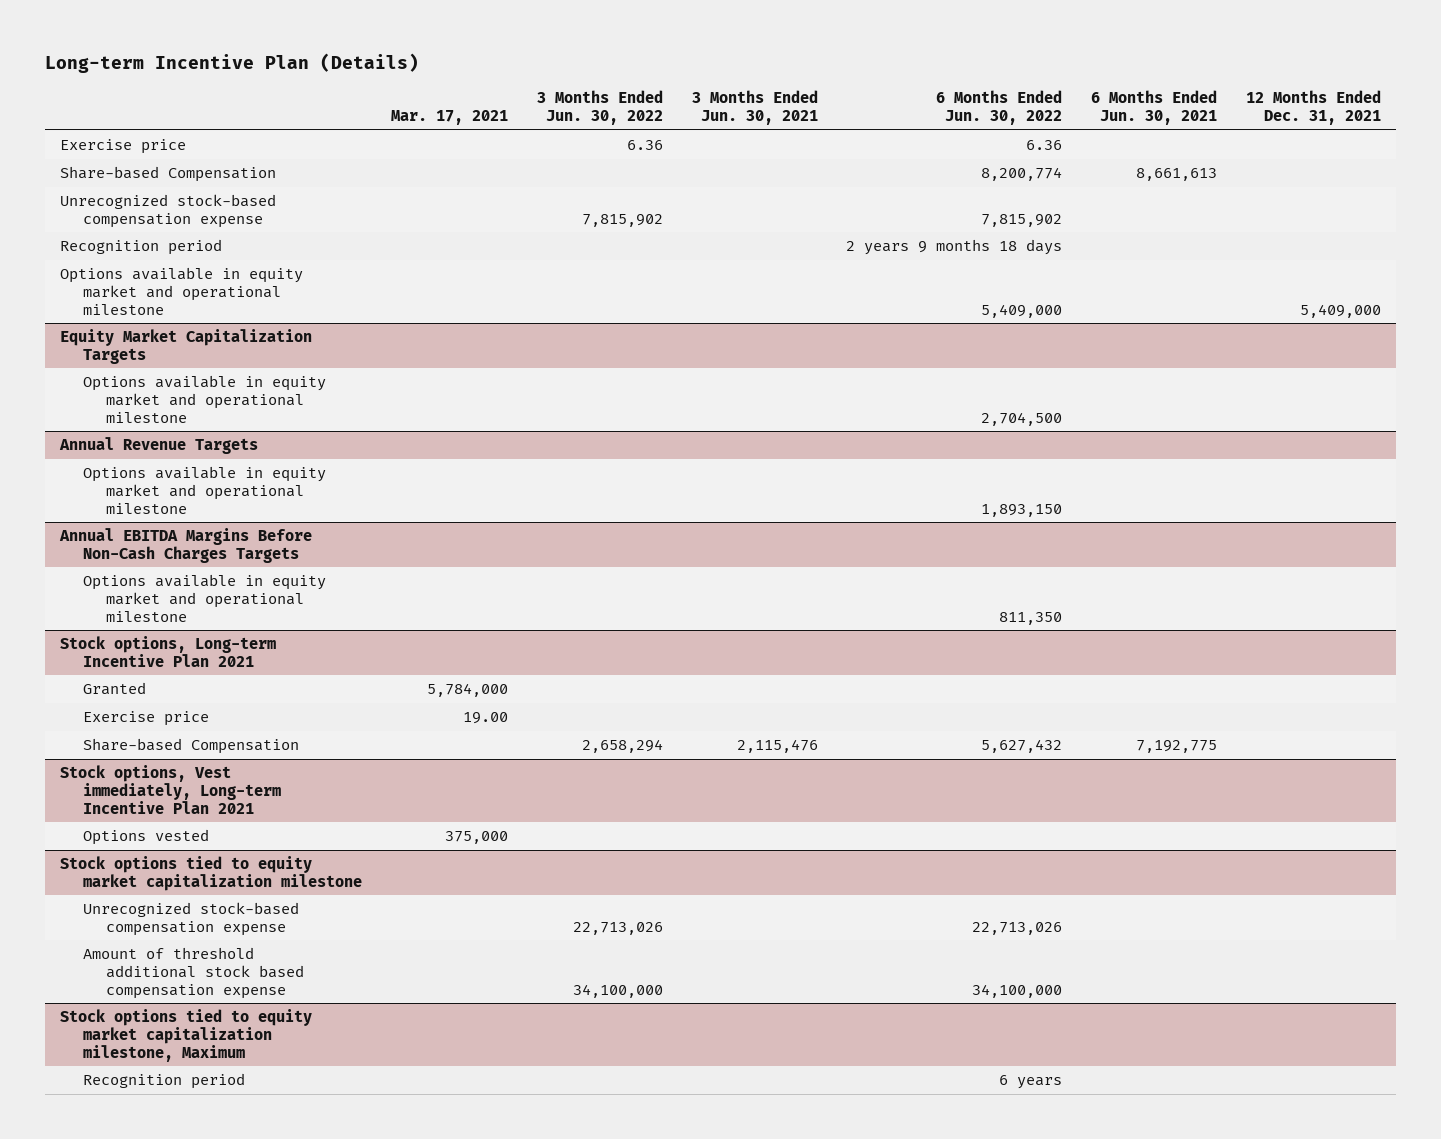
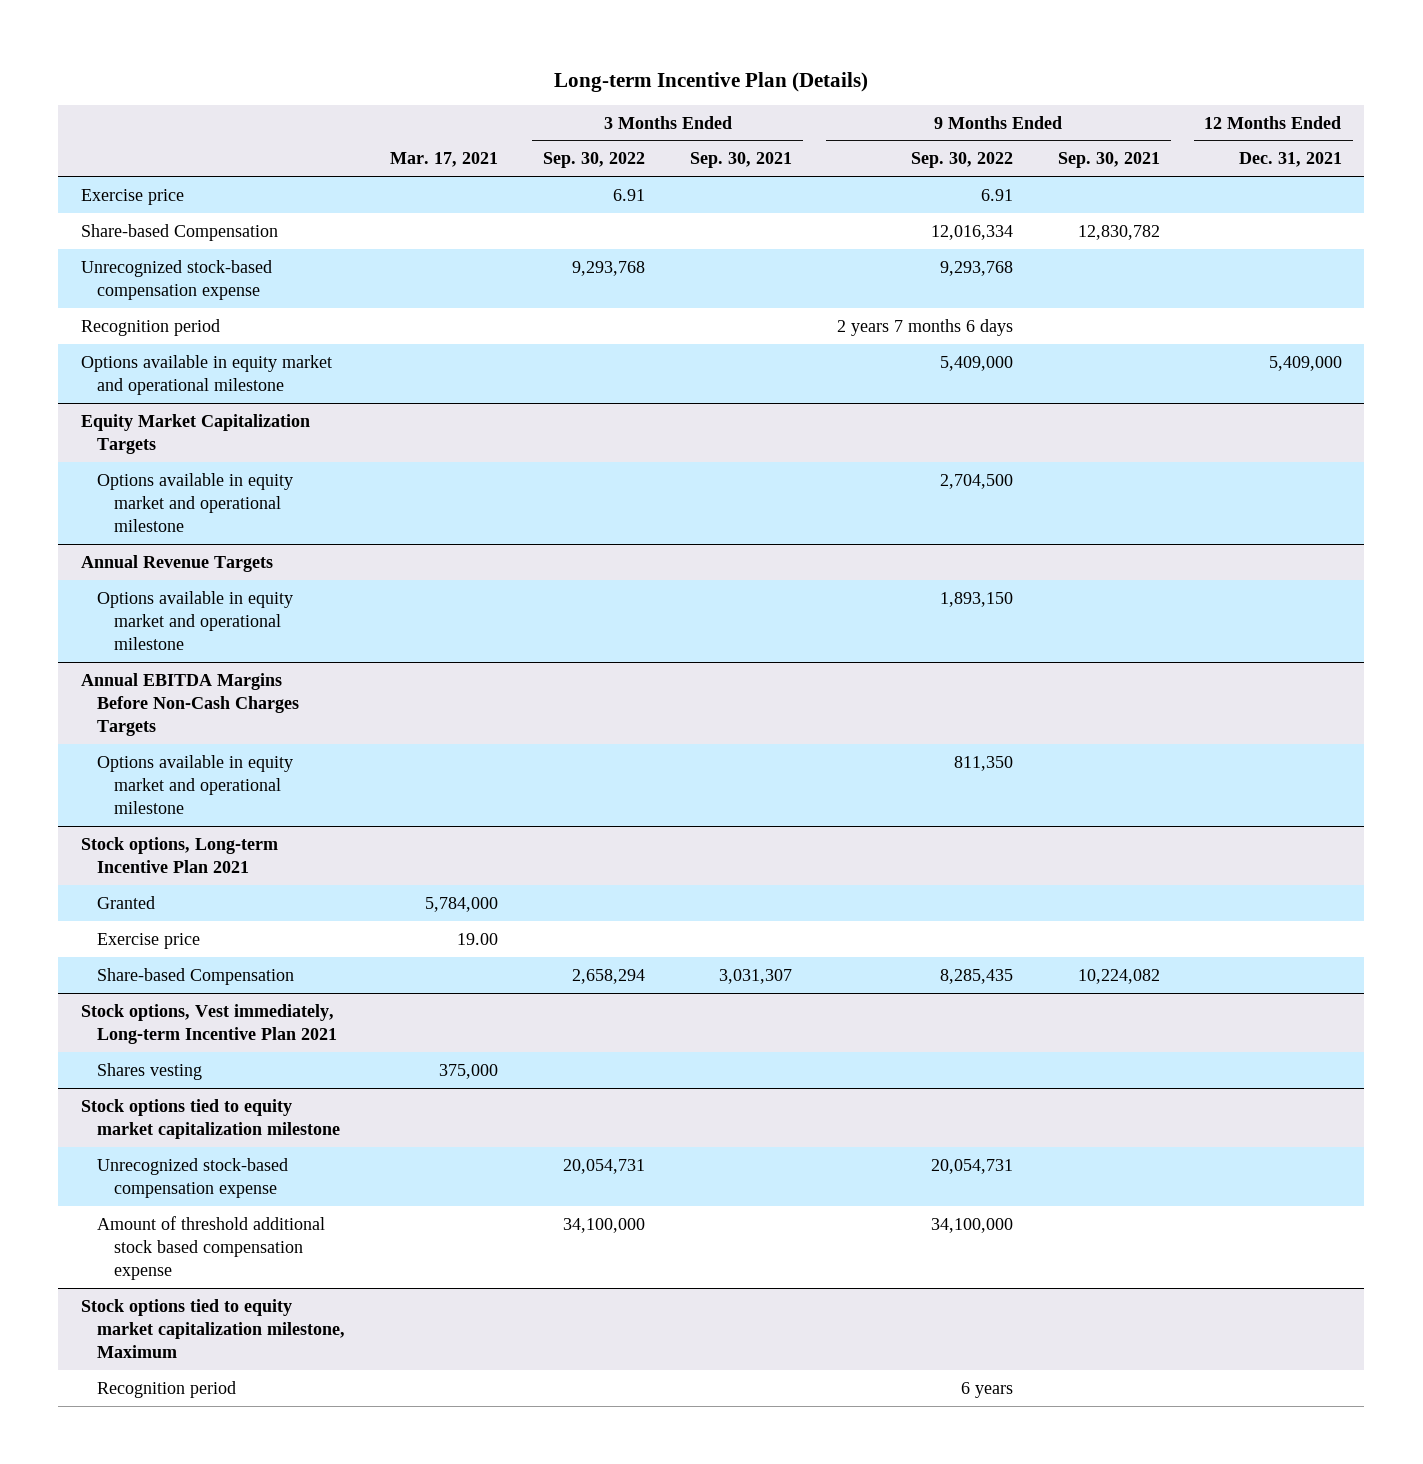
- | Mar. 17, 2021 | 3 Months Ended Jun. 30, 2022 | 3 Months Ended Jun. 30, 2021 | 6 Months Ended Jun. 30, 2022 | 6 Months Ended Jun. 30, 2021 | 12 Months Ended Dec. 31, 2021
+ | Mar. 17, 2021 | 3 Months Ended Sep. 30, 2022 | 3 Months Ended Sep. 30, 2021 | 9 Months Ended Sep. 30, 2022 | 9 Months Ended Sep. 30, 2021 | 12 Months Ended Dec. 31, 2021
@ Stock options, Vest immediately, Long-term Incentive Plan 2021
- Options vested | 375,000 | | | | |
+ Shares vesting | 375,000 | | | | |

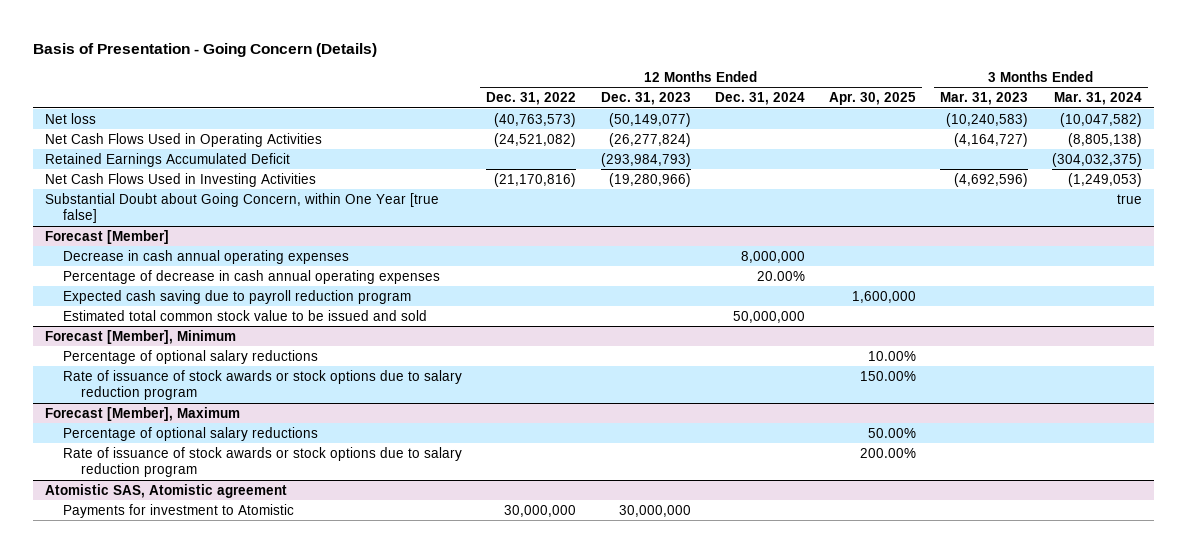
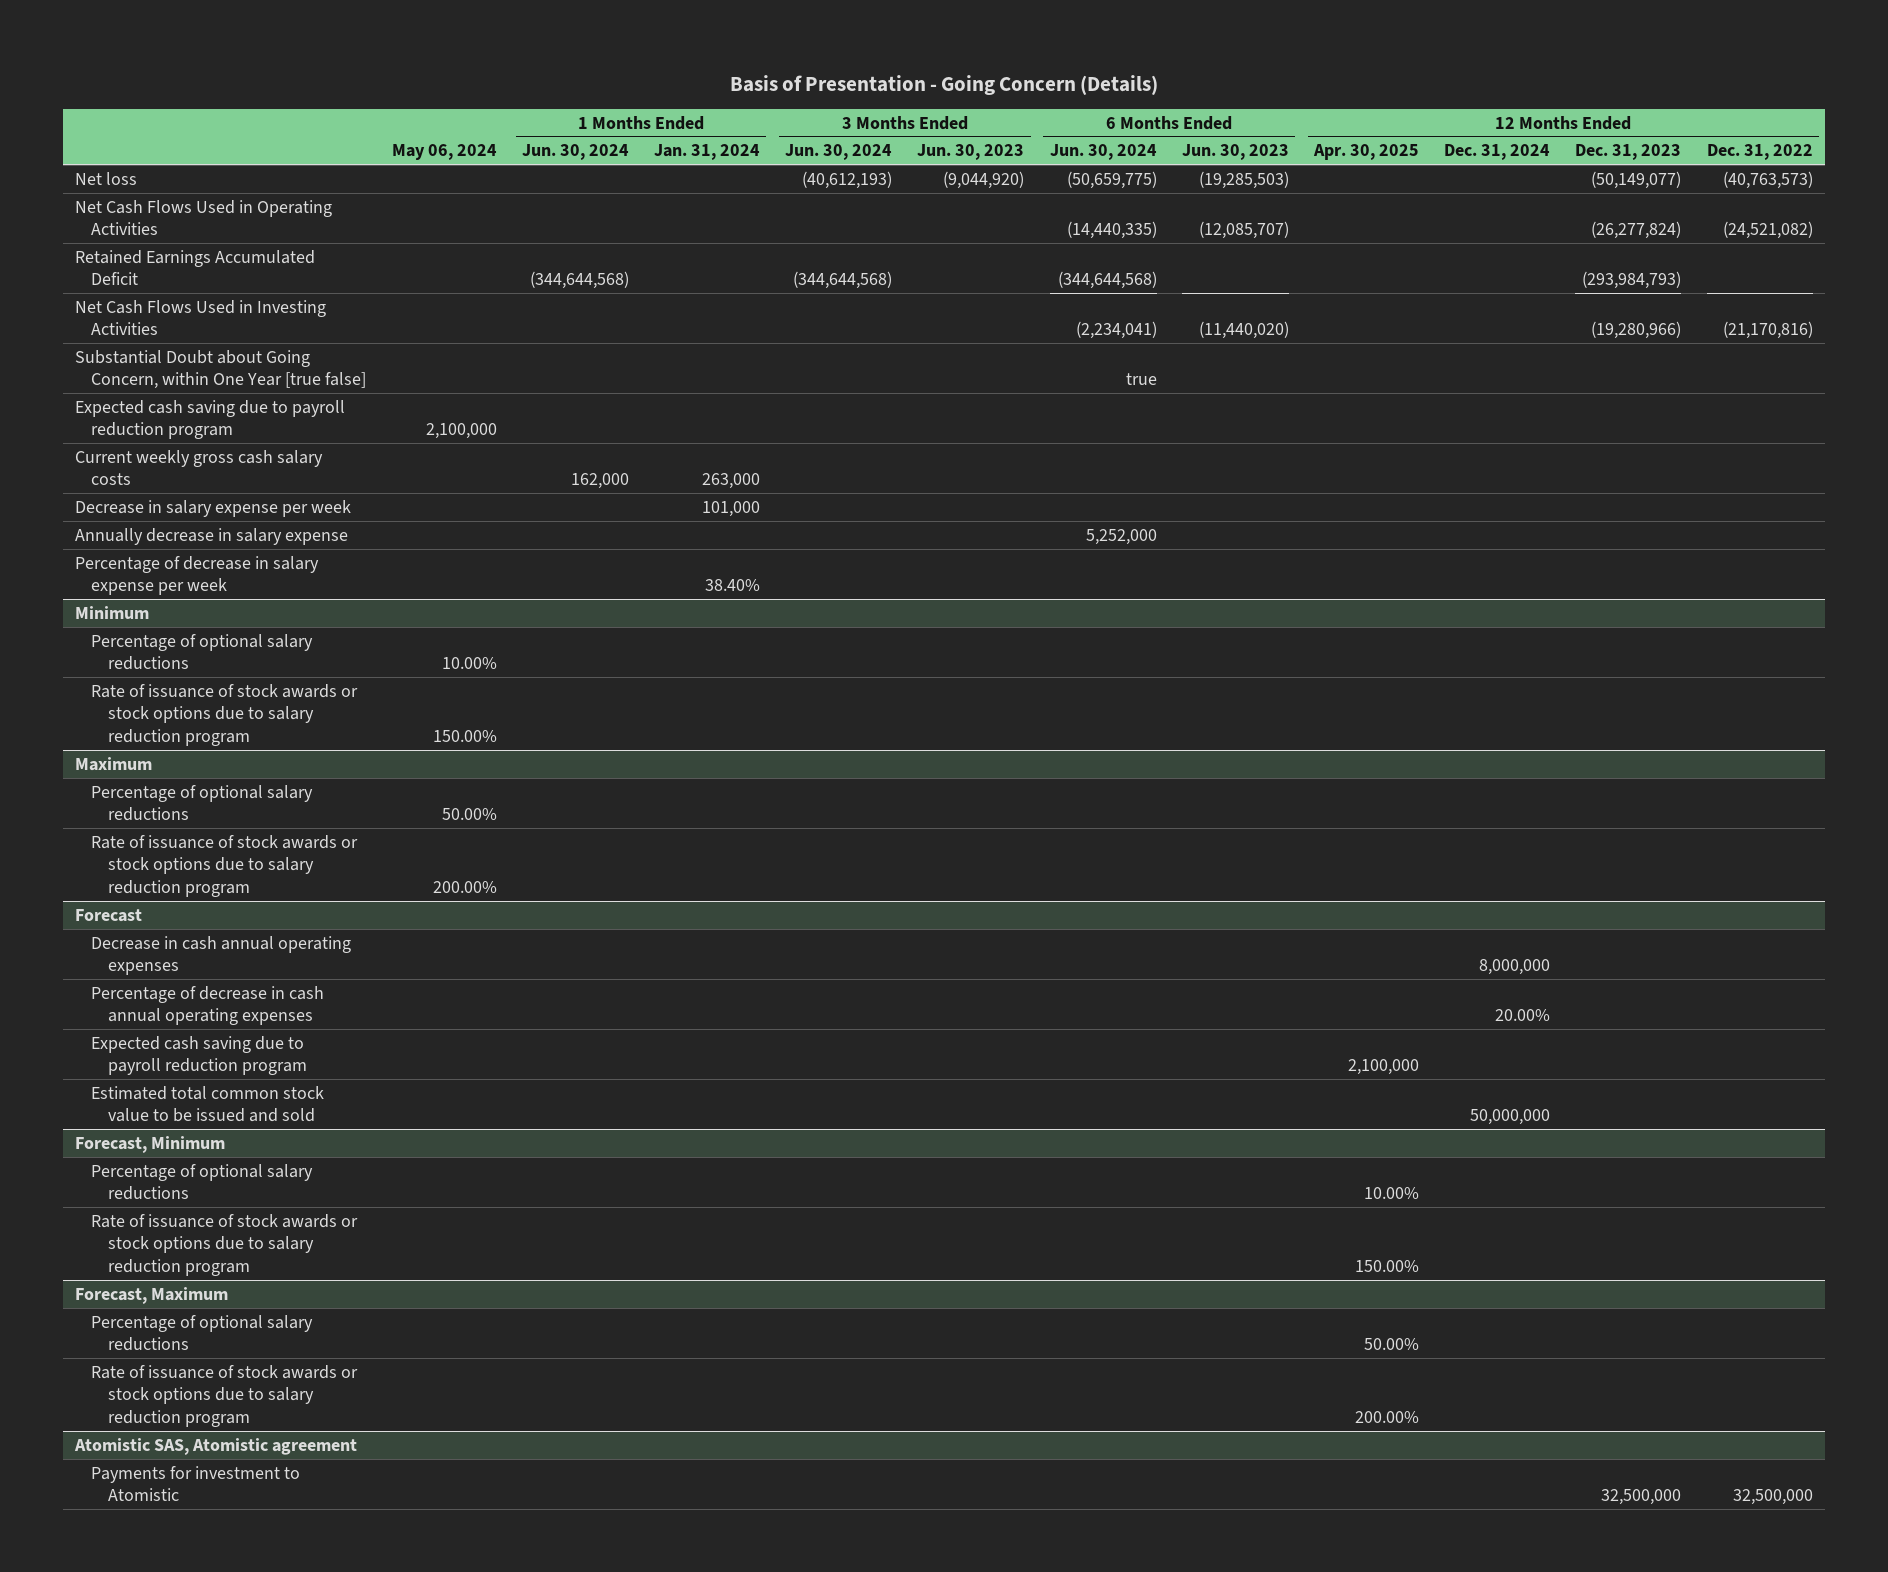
- | 12 Months Ended Dec. 31, 2022 | 12 Months Ended Dec. 31, 2023 | 12 Months Ended Dec. 31, 2024 | 12 Months Ended Apr. 30, 2025 | 3 Months Ended Mar. 31, 2023 | 3 Months Ended Mar. 31, 2024
+ | May 06, 2024 | 1 Months Ended Jun. 30, 2024 | 1 Months Ended Jan. 31, 2024 | 3 Months Ended Jun. 30, 2024 | 3 Months Ended Jun. 30, 2023 | 6 Months Ended Jun. 30, 2024 | 6 Months Ended Jun. 30, 2023 | 12 Months Ended Apr. 30, 2025 | 12 Months Ended Dec. 31, 2024 | 12 Months Ended Dec. 31, 2023 | 12 Months Ended Dec. 31, 2022
- Forecast [Member]
+ Expected cash saving due to payroll reduction program | 2,100,000 | | | | | | | | | |
+ Current weekly gross cash salary costs | | 162,000 | 263,000 | | | | | | | |
+ Decrease in salary expense per week | | | 101,000 | | | | | | | |
+ Annually decrease in salary expense | | | | | | 5,252,000 | | | | |
+ Percentage of decrease in salary expense per week | | | 38.40% | | | | | | | |
+ Minimum
+ Percentage of optional salary reductions | 10.00% | | | | | | | | | |
+ Rate of issuance of stock awards or stock options due to salary reduction program | 150.00% | | | | | | | | | |
+ Maximum
+ Percentage of optional salary reductions | 50.00% | | | | | | | | | |
+ Rate of issuance of stock awards or stock options due to salary reduction program | 200.00% | | | | | | | | | |
+ Forecast
- Expected cash saving due to payroll reduction program | | | | 1,600,000 | |
+ Expected cash saving due to payroll reduction program | | | | | | | | 2,100,000 | | |
- Forecast [Member], Minimum
+ Forecast, Minimum
- Forecast [Member], Maximum
+ Forecast, Maximum
@ Atomistic SAS, Atomistic agreement
- Payments for investment to Atomistic | 30,000,000 | 30,000,000 | | | |
+ Payments for investment to Atomistic | | | | | | | | | | 32,500,000 | 32,500,000

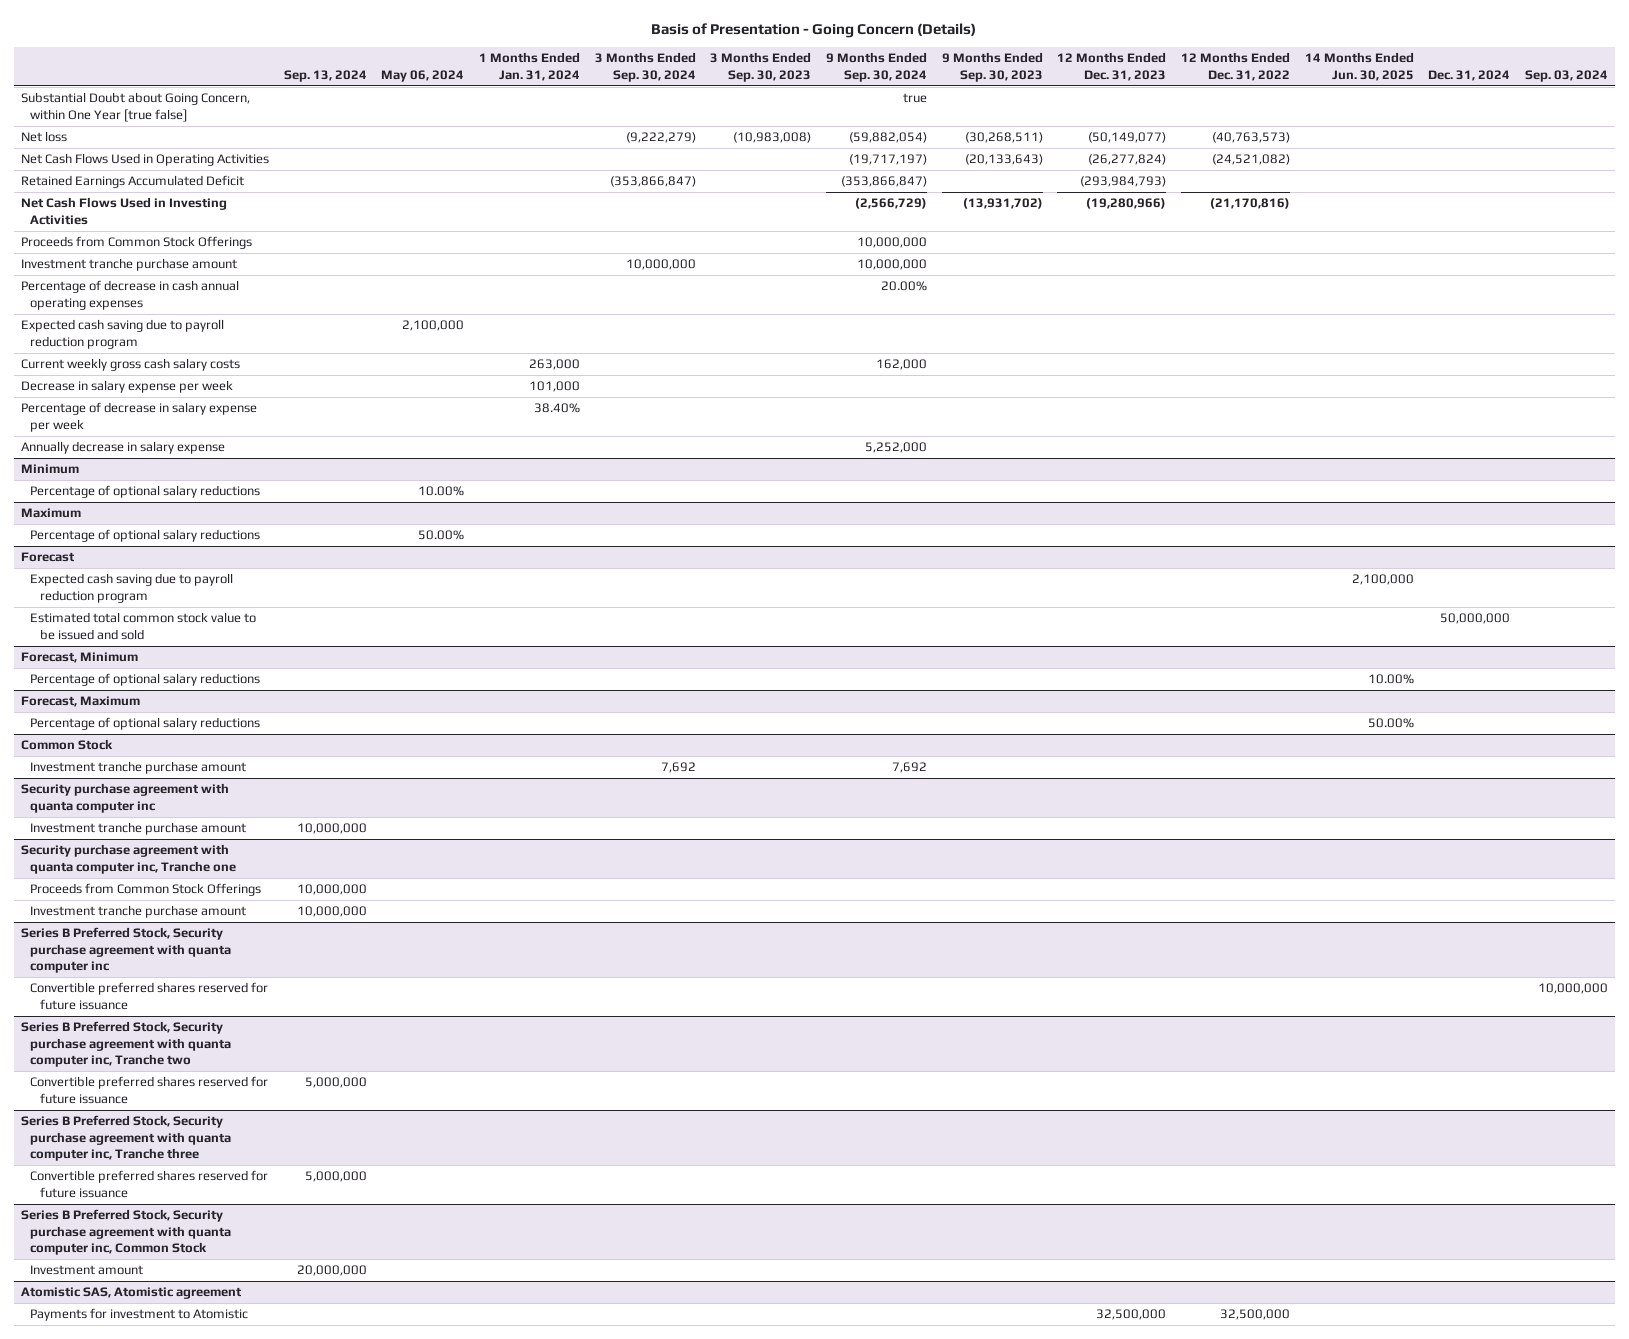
- | May 06, 2024 | 1 Months Ended Jun. 30, 2024 | 1 Months Ended Jan. 31, 2024 | 3 Months Ended Jun. 30, 2024 | 3 Months Ended Jun. 30, 2023 | 6 Months Ended Jun. 30, 2024 | 6 Months Ended Jun. 30, 2023 | 12 Months Ended Apr. 30, 2025 | 12 Months Ended Dec. 31, 2024 | 12 Months Ended Dec. 31, 2023 | 12 Months Ended Dec. 31, 2022
+ | Sep. 13, 2024 | May 06, 2024 | 1 Months Ended Jan. 31, 2024 | 3 Months Ended Sep. 30, 2024 | 3 Months Ended Sep. 30, 2023 | 9 Months Ended Sep. 30, 2024 | 9 Months Ended Sep. 30, 2023 | 12 Months Ended Dec. 31, 2023 | 12 Months Ended Dec. 31, 2022 | 14 Months Ended Jun. 30, 2025 | Dec. 31, 2024 | Sep. 03, 2024
moved up: Substantial Doubt about Going Concern, within One Year [true false] | | | | | | true | | | | | |
+ Proceeds from Common Stock Offerings | | | | | | 10,000,000 | | | | | |
+ Investment tranche purchase amount | | | | 10,000,000 | | 10,000,000 | | | | | |
+ Percentage of decrease in cash annual operating expenses | | | | | | 20.00% | | | | | |
moved down: Annually decrease in salary expense | | | | | | 5,252,000 | | | | | |
@ Minimum
- Rate of issuance of stock awards or stock options due to salary reduction program | 150.00% | | | | | | | | | |
@ Maximum
- Rate of issuance of stock awards or stock options due to salary reduction program | 200.00% | | | | | | | | | |
@ Forecast
- Decrease in cash annual operating expenses | | | | | | | | | 8,000,000 | |
- Percentage of decrease in cash annual operating expenses | | | | | | | | | 20.00% | |
@ Forecast, Minimum
- Rate of issuance of stock awards or stock options due to salary reduction program | | | | | | | | 150.00% | | |
@ Forecast, Maximum
- Rate of issuance of stock awards or stock options due to salary reduction program | | | | | | | | 200.00% | | |
+ Common Stock
+ Investment tranche purchase amount | | | | 7,692 | | 7,692 | | | | | |
+ Security purchase agreement with quanta computer inc
+ Investment tranche purchase amount | 10,000,000 | | | | | | | | | | |
+ Security purchase agreement with quanta computer inc, Tranche one
+ Proceeds from Common Stock Offerings | 10,000,000 | | | | | | | | | | |
+ Investment tranche purchase amount | 10,000,000 | | | | | | | | | | |
+ Series B Preferred Stock, Security purchase agreement with quanta computer inc
+ Convertible preferred shares reserved for future issuance | | | | | | | | | | | | 10,000,000
+ Series B Preferred Stock, Security purchase agreement with quanta computer inc, Tranche two
+ Convertible preferred shares reserved for future issuance | 5,000,000 | | | | | | | | | | |
+ Series B Preferred Stock, Security purchase agreement with quanta computer inc, Tranche three
+ Convertible preferred shares reserved for future issuance | 5,000,000 | | | | | | | | | | |
+ Series B Preferred Stock, Security purchase agreement with quanta computer inc, Common Stock
+ Investment amount | 20,000,000 | | | | | | | | | | |

